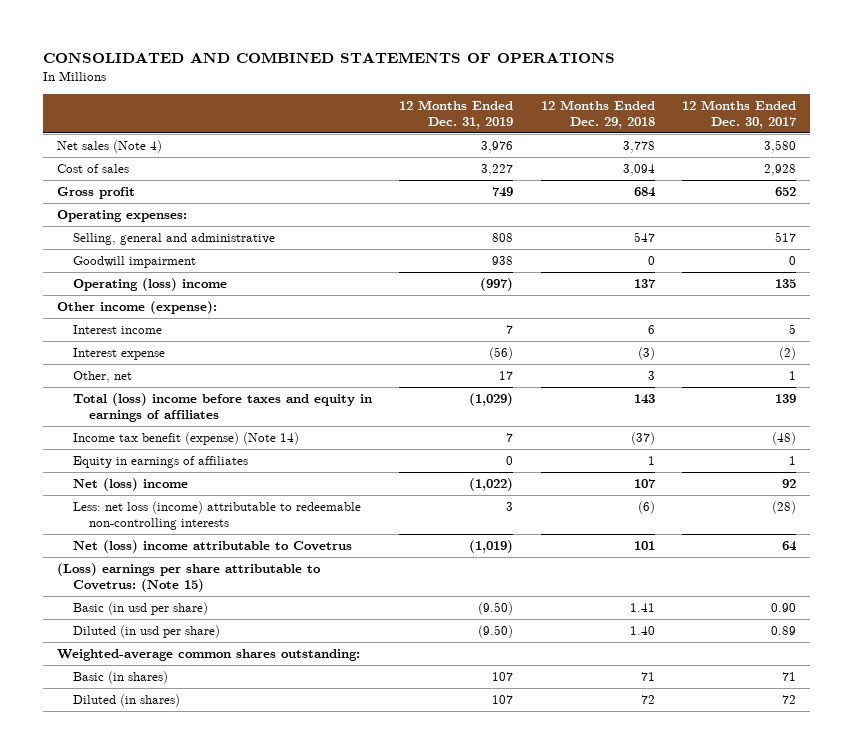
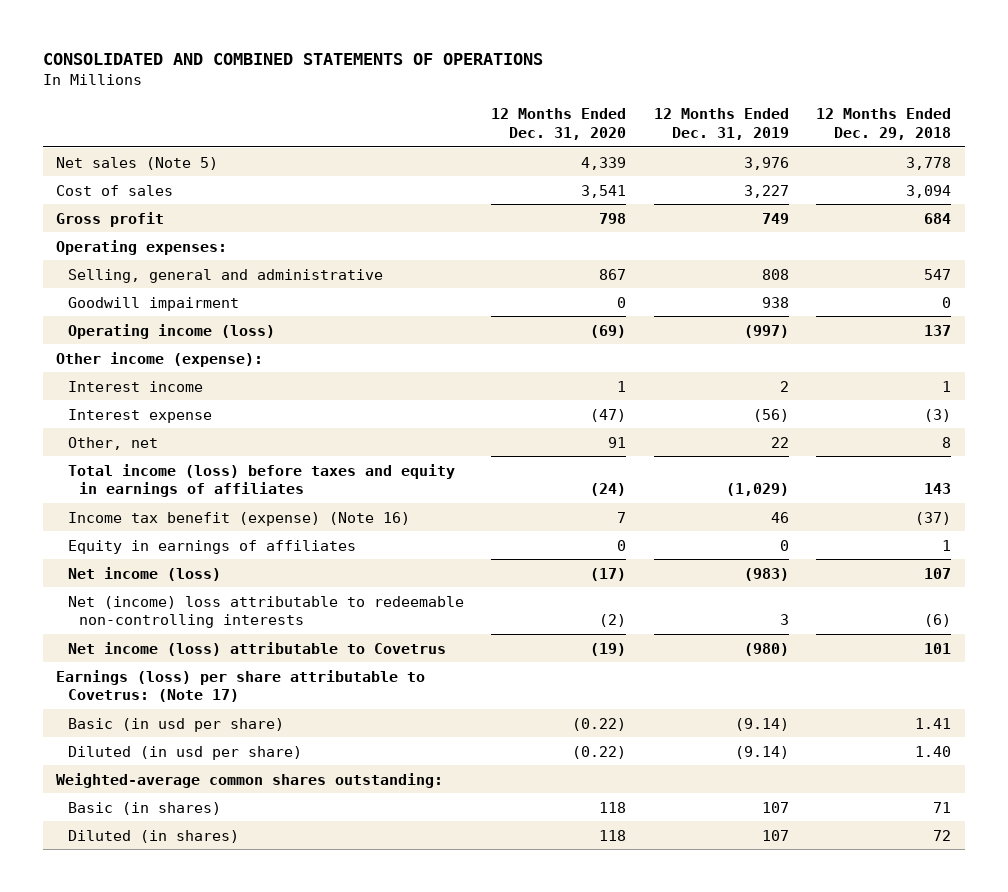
- | 12 Months Ended Dec. 31, 2019 | 12 Months Ended Dec. 29, 2018 | 12 Months Ended Dec. 30, 2017
+ | 12 Months Ended Dec. 31, 2020 | 12 Months Ended Dec. 31, 2019 | 12 Months Ended Dec. 29, 2018
- Net sales (Note 4) | 3,976 | 3,778 | 3,580
+ Net sales (Note 5) | 4,339 | 3,976 | 3,778
- Operating (loss) income | (997) | 137 | 135
+ Operating income (loss) | (69) | (997) | 137
- Interest income | 7 | 6 | 5
+ Interest income | 1 | 2 | 1
- Other, net | 17 | 3 | 1
- Total (loss) income before taxes and equity in earnings of affiliates | (1,029) | 143 | 139
- Income tax benefit (expense) (Note 14) | 7 | (37) | (48)
+ Other, net | 91 | 22 | 8
+ Total income (loss) before taxes and equity in earnings of affiliates | (24) | (1,029) | 143
+ Income tax benefit (expense) (Note 16) | 7 | 46 | (37)
- Net (loss) income | (1,022) | 107 | 92
- Less: net loss (income) attributable to redeemable non-controlling interests | 3 | (6) | (28)
- Net (loss) income attributable to Covetrus | (1,019) | 101 | 64
- (Loss) earnings per share attributable to Covetrus: (Note 15)
- Basic (in usd per share) | (9.50) | 1.41 | 0.90
- Diluted (in usd per share) | (9.50) | 1.40 | 0.89
+ Net income (loss) | (17) | (983) | 107
+ Net (income) loss attributable to redeemable non-controlling interests | (2) | 3 | (6)
+ Net income (loss) attributable to Covetrus | (19) | (980) | 101
+ Earnings (loss) per share attributable to Covetrus: (Note 17)
+ Basic (in usd per share) | (0.22) | (9.14) | 1.41
+ Diluted (in usd per share) | (0.22) | (9.14) | 1.40

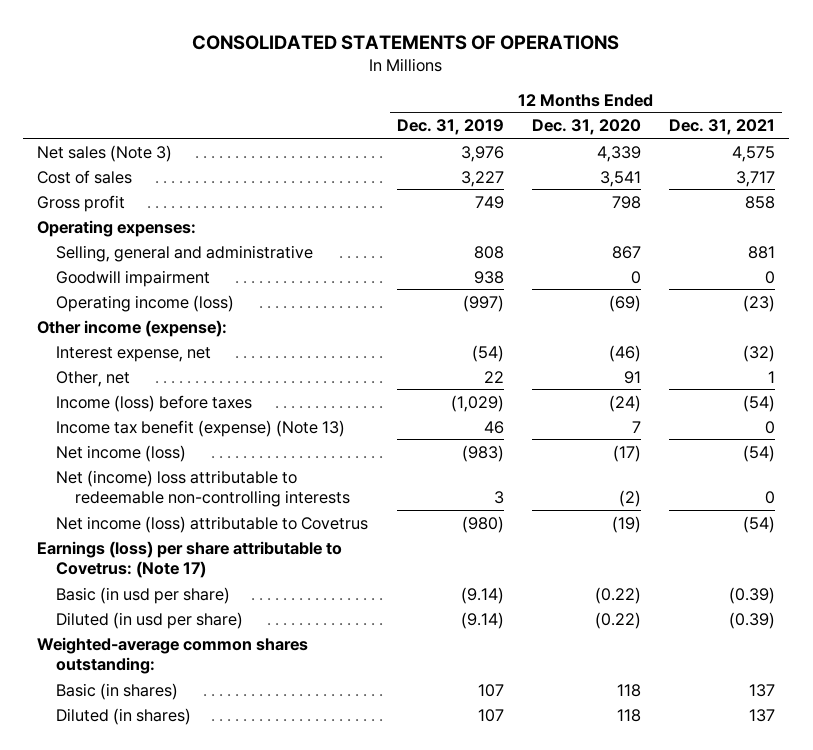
- CONSOLIDATED AND COMBINED STATEMENTS OF OPERATIONS
+ CONSOLIDATED STATEMENTS OF OPERATIONS
- | 12 Months Ended Dec. 31, 2020 | 12 Months Ended Dec. 31, 2019 | 12 Months Ended Dec. 29, 2018
+ | 12 Months Ended Dec. 31, 2019 | 12 Months Ended Dec. 31, 2020 | 12 Months Ended Dec. 31, 2021
- Net sales (Note 5) | 4,339 | 3,976 | 3,778
+ Net sales (Note 3) | 3,976 | 4,339 | 4,575
- Interest income | 1 | 2 | 1
- Interest expense | (47) | (56) | (3)
+ Interest expense, net | (54) | (46) | (32)
- Total income (loss) before taxes and equity in earnings of affiliates | (24) | (1,029) | 143
- Income tax benefit (expense) (Note 16) | 7 | 46 | (37)
- Equity in earnings of affiliates | 0 | 0 | 1
+ Income (loss) before taxes | (1,029) | (24) | (54)
+ Income tax benefit (expense) (Note 13) | 46 | 7 | 0

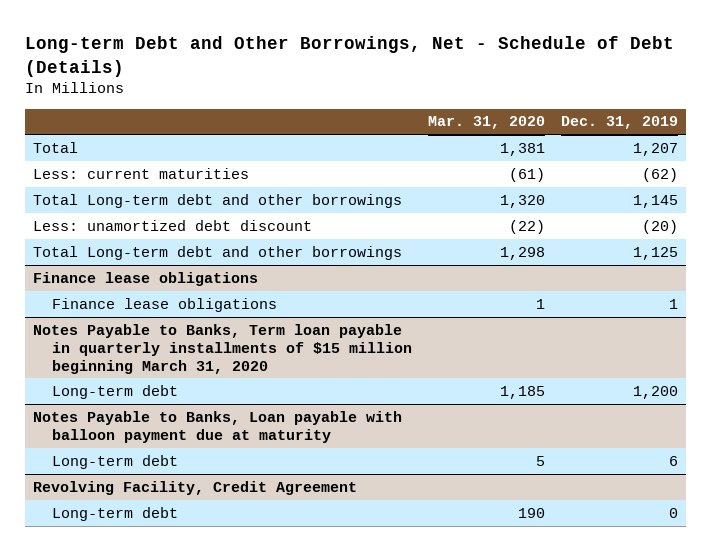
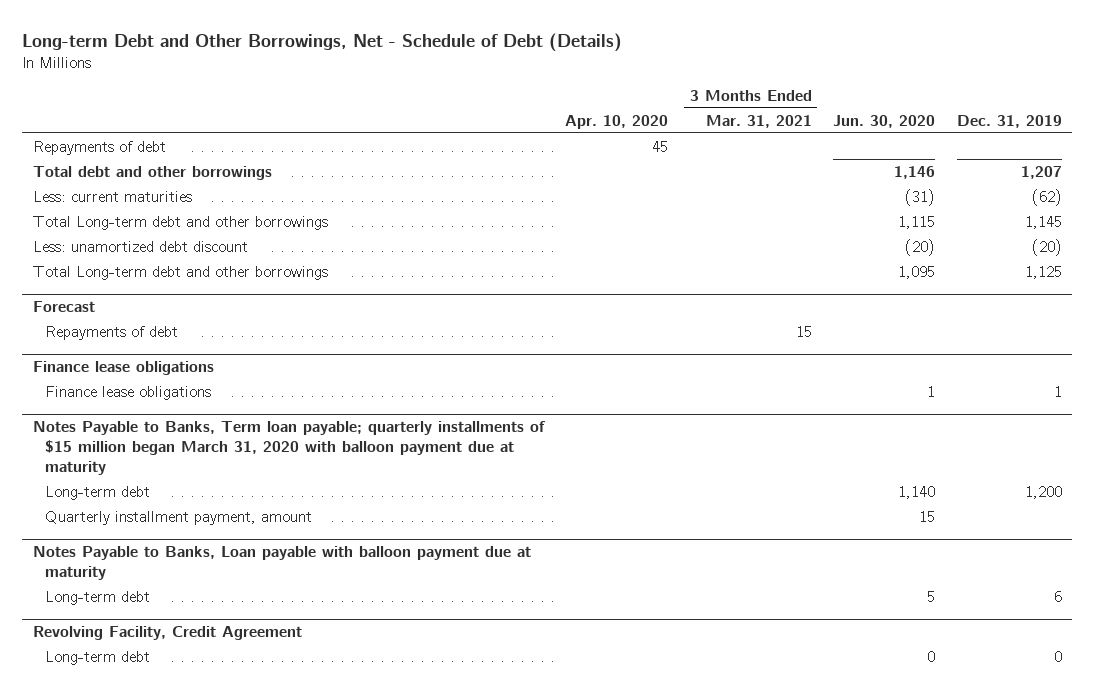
- | Mar. 31, 2020 | Dec. 31, 2019
+ | Apr. 10, 2020 | 3 Months Ended Mar. 31, 2021 | Jun. 30, 2020 | Dec. 31, 2019
- Total | 1,381 | 1,207
+ Repayments of debt | 45 | | |
+ Total debt and other borrowings | | | 1,146 | 1,207
+ Forecast
+ Repayments of debt | | 15 | |
- Notes Payable to Banks, Term loan payable in quarterly installments of $15 million beginning March 31, 2020
+ Notes Payable to Banks, Term loan payable; quarterly installments of $15 million began March 31, 2020 with balloon payment due at maturity
+ Quarterly installment payment, amount | | | 15 |

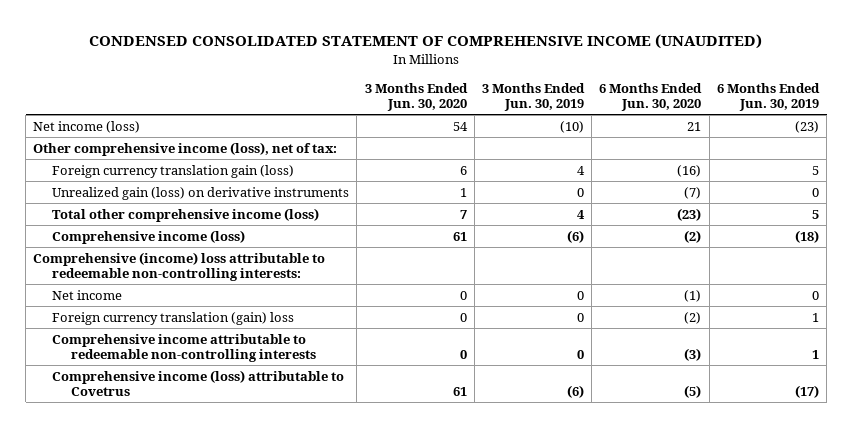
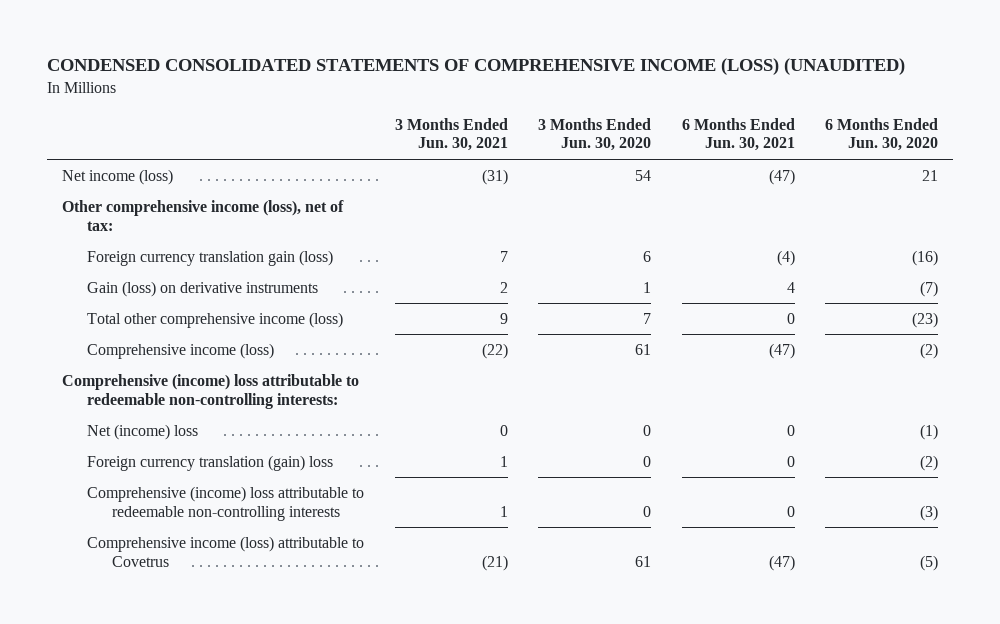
- CONDENSED CONSOLIDATED STATEMENT OF COMPREHENSIVE INCOME (UNAUDITED)
+ CONDENSED CONSOLIDATED STATEMENTS OF COMPREHENSIVE INCOME (LOSS) (UNAUDITED)
- | 3 Months Ended Jun. 30, 2020 | 3 Months Ended Jun. 30, 2019 | 6 Months Ended Jun. 30, 2020 | 6 Months Ended Jun. 30, 2019
+ | 3 Months Ended Jun. 30, 2021 | 3 Months Ended Jun. 30, 2020 | 6 Months Ended Jun. 30, 2021 | 6 Months Ended Jun. 30, 2020
- Unrealized gain (loss) on derivative instruments | 1 | 0 | (7) | 0
+ Gain (loss) on derivative instruments | 2 | 1 | 4 | (7)
- Net income | 0 | 0 | (1) | 0
+ Net (income) loss | 0 | 0 | 0 | (1)
- Comprehensive income attributable to redeemable non-controlling interests | 0 | 0 | (3) | 1
+ Comprehensive (income) loss attributable to redeemable non-controlling interests | 1 | 0 | 0 | (3)

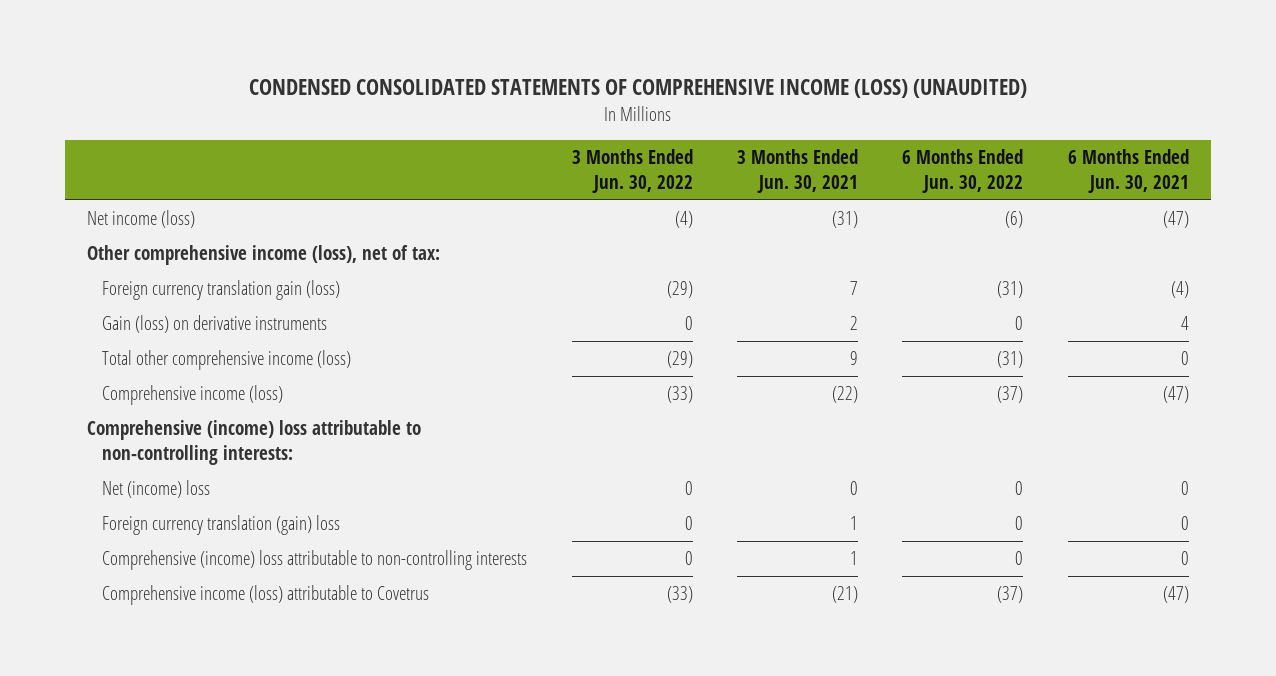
- | 3 Months Ended Jun. 30, 2021 | 3 Months Ended Jun. 30, 2020 | 6 Months Ended Jun. 30, 2021 | 6 Months Ended Jun. 30, 2020
+ | 3 Months Ended Jun. 30, 2022 | 3 Months Ended Jun. 30, 2021 | 6 Months Ended Jun. 30, 2022 | 6 Months Ended Jun. 30, 2021
- Comprehensive (income) loss attributable to redeemable non-controlling interests:
+ Comprehensive (income) loss attributable to non-controlling interests:
- Comprehensive (income) loss attributable to redeemable non-controlling interests | 1 | 0 | 0 | (3)
+ Comprehensive (income) loss attributable to non-controlling interests | 0 | 1 | 0 | 0

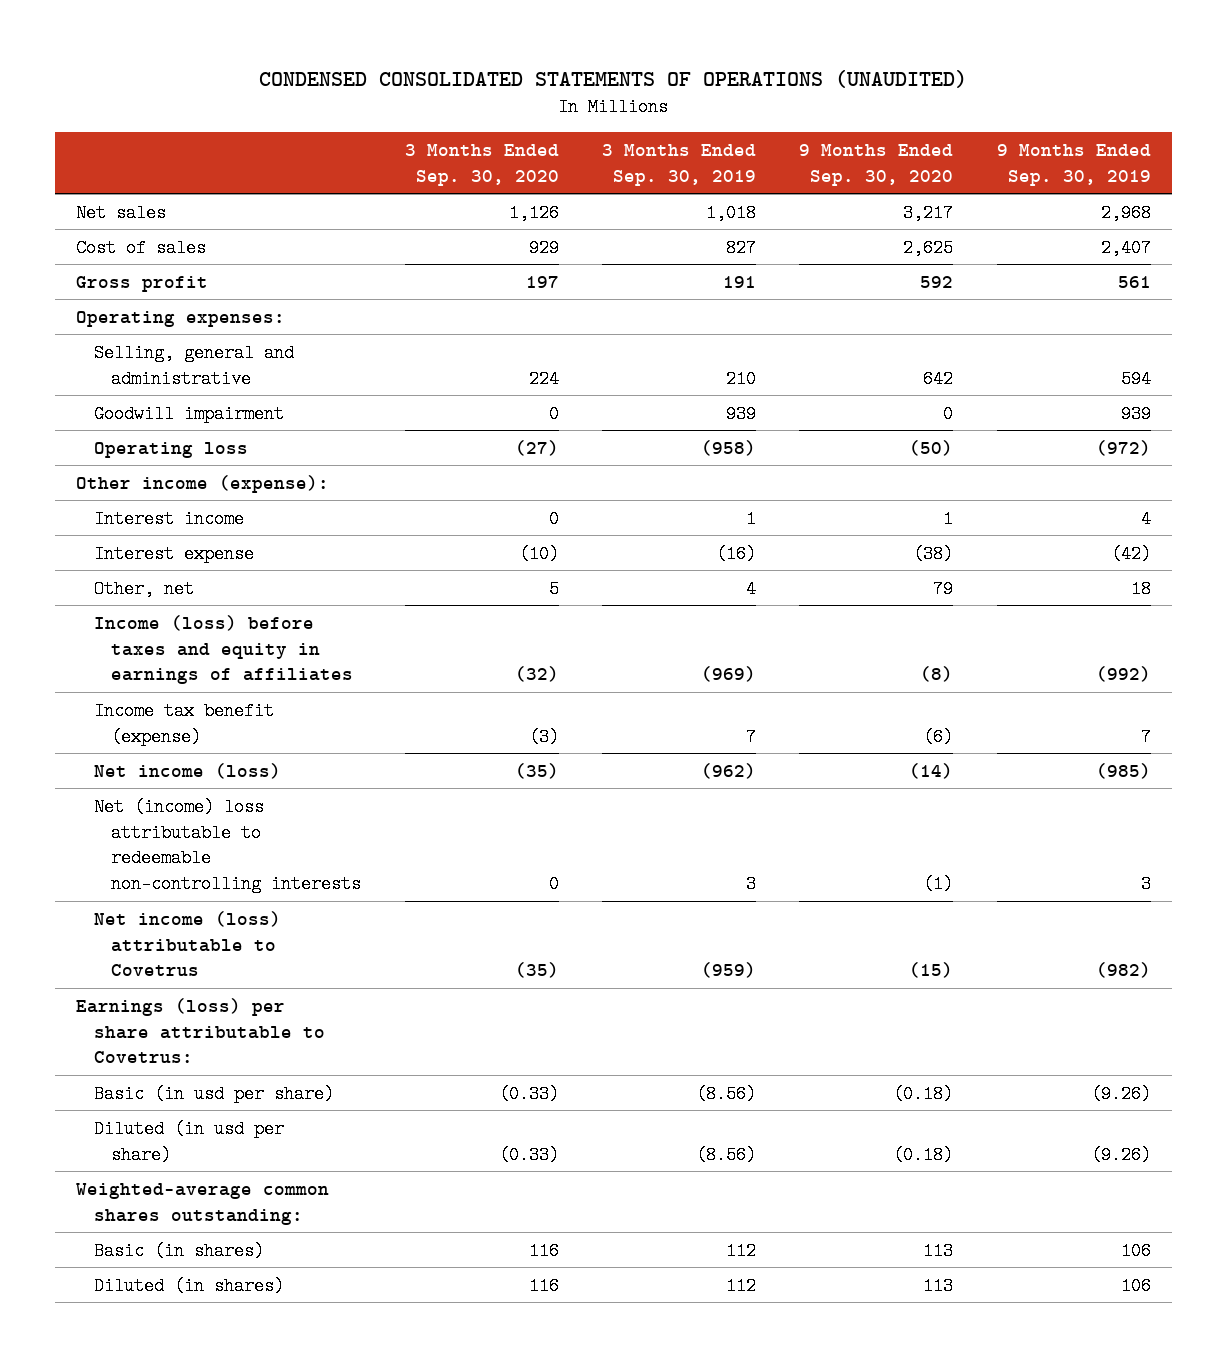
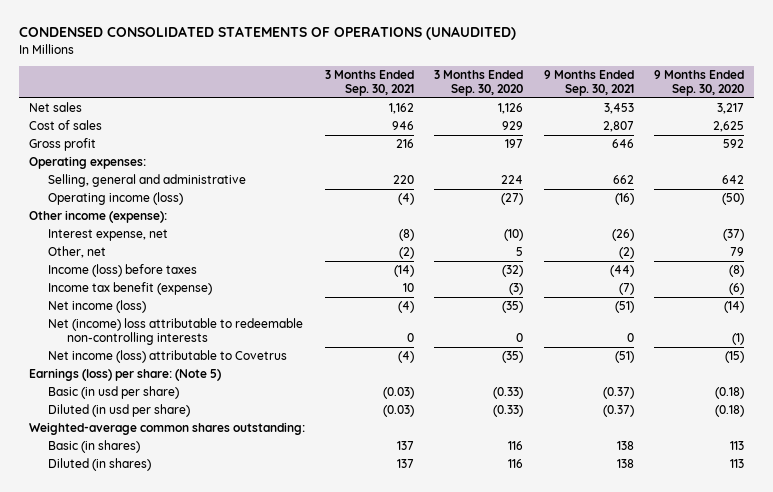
- | 3 Months Ended Sep. 30, 2020 | 3 Months Ended Sep. 30, 2019 | 9 Months Ended Sep. 30, 2020 | 9 Months Ended Sep. 30, 2019
+ | 3 Months Ended Sep. 30, 2021 | 3 Months Ended Sep. 30, 2020 | 9 Months Ended Sep. 30, 2021 | 9 Months Ended Sep. 30, 2020
- Goodwill impairment | 0 | 939 | 0 | 939
- Operating loss | (27) | (958) | (50) | (972)
+ Operating income (loss) | (4) | (27) | (16) | (50)
- Interest income | 0 | 1 | 1 | 4
- Interest expense | (10) | (16) | (38) | (42)
+ Interest expense, net | (8) | (10) | (26) | (37)
- Income (loss) before taxes and equity in earnings of affiliates | (32) | (969) | (8) | (992)
+ Income (loss) before taxes | (14) | (32) | (44) | (8)
- Earnings (loss) per share attributable to Covetrus:
+ Earnings (loss) per share: (Note 5)

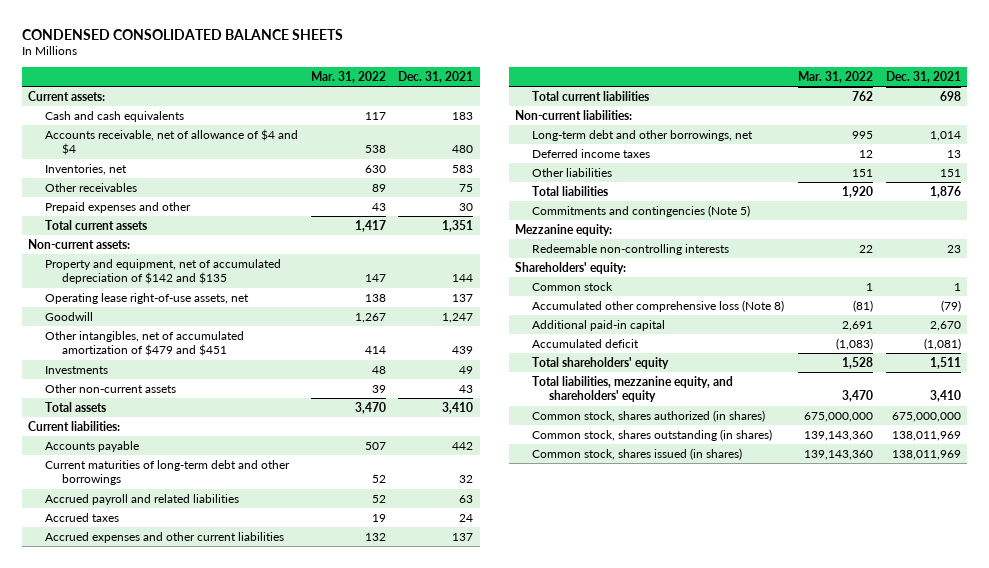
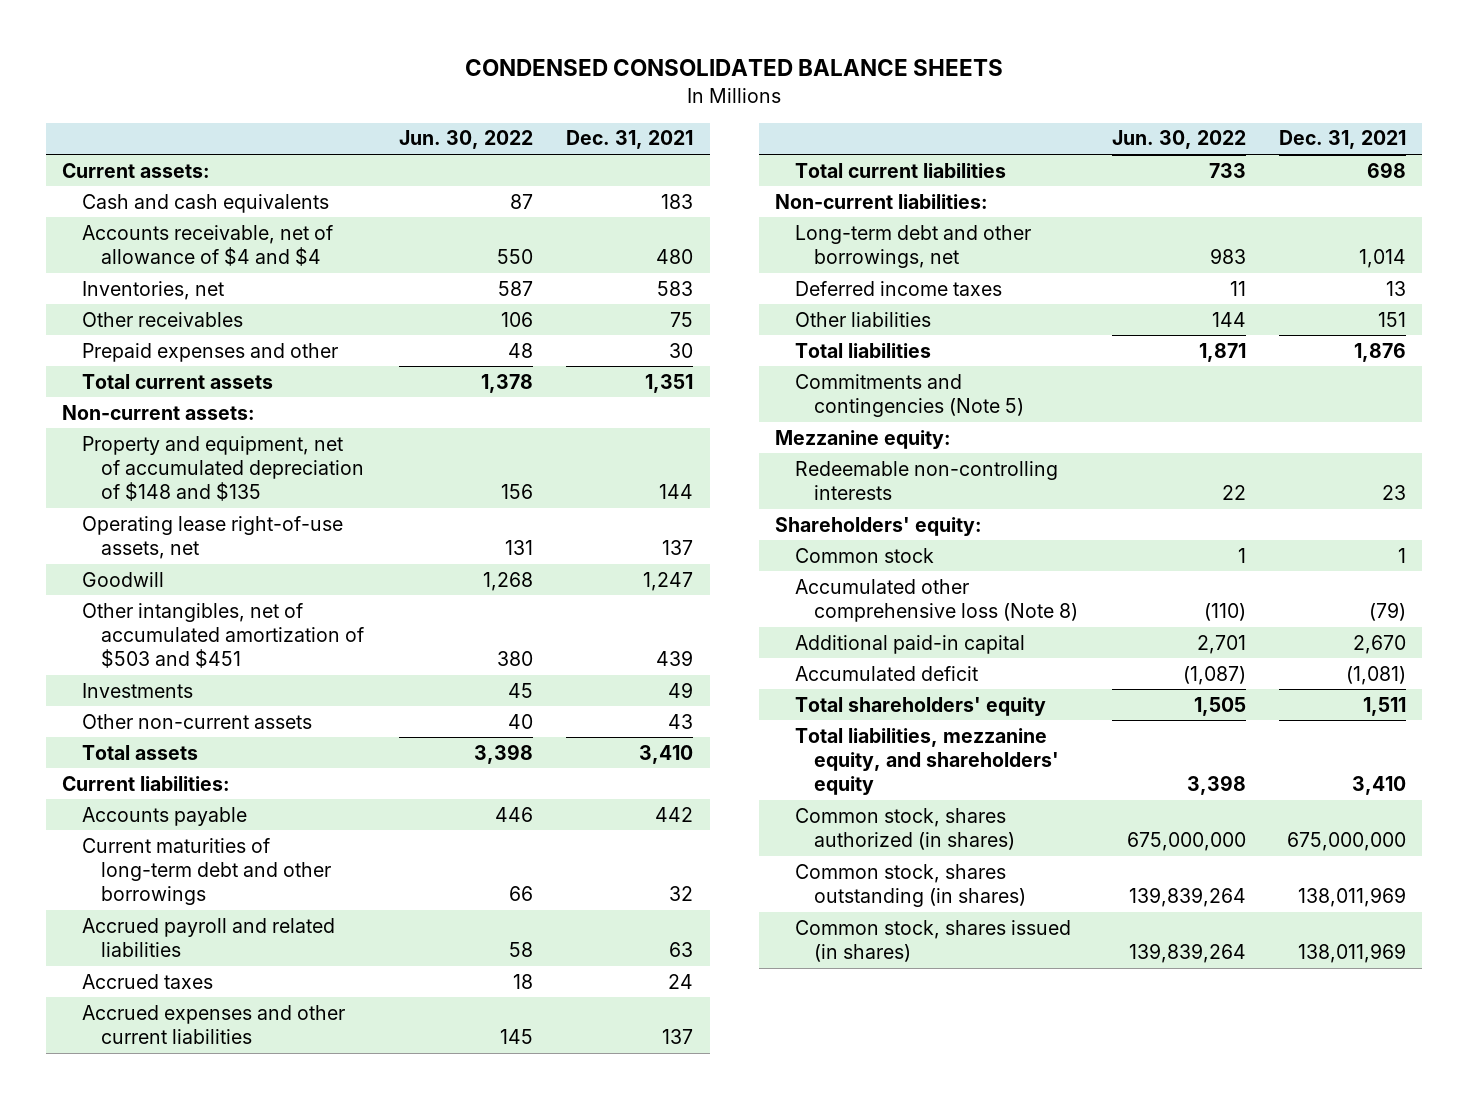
- | Mar. 31, 2022 | Dec. 31, 2021
+ | Jun. 30, 2022 | Dec. 31, 2021
- Property and equipment, net of accumulated depreciation of $142 and $135 | 147 | 144
+ Property and equipment, net of accumulated depreciation of $148 and $135 | 156 | 144
- Other intangibles, net of accumulated amortization of $479 and $451 | 414 | 439
+ Other intangibles, net of accumulated amortization of $503 and $451 | 380 | 439

